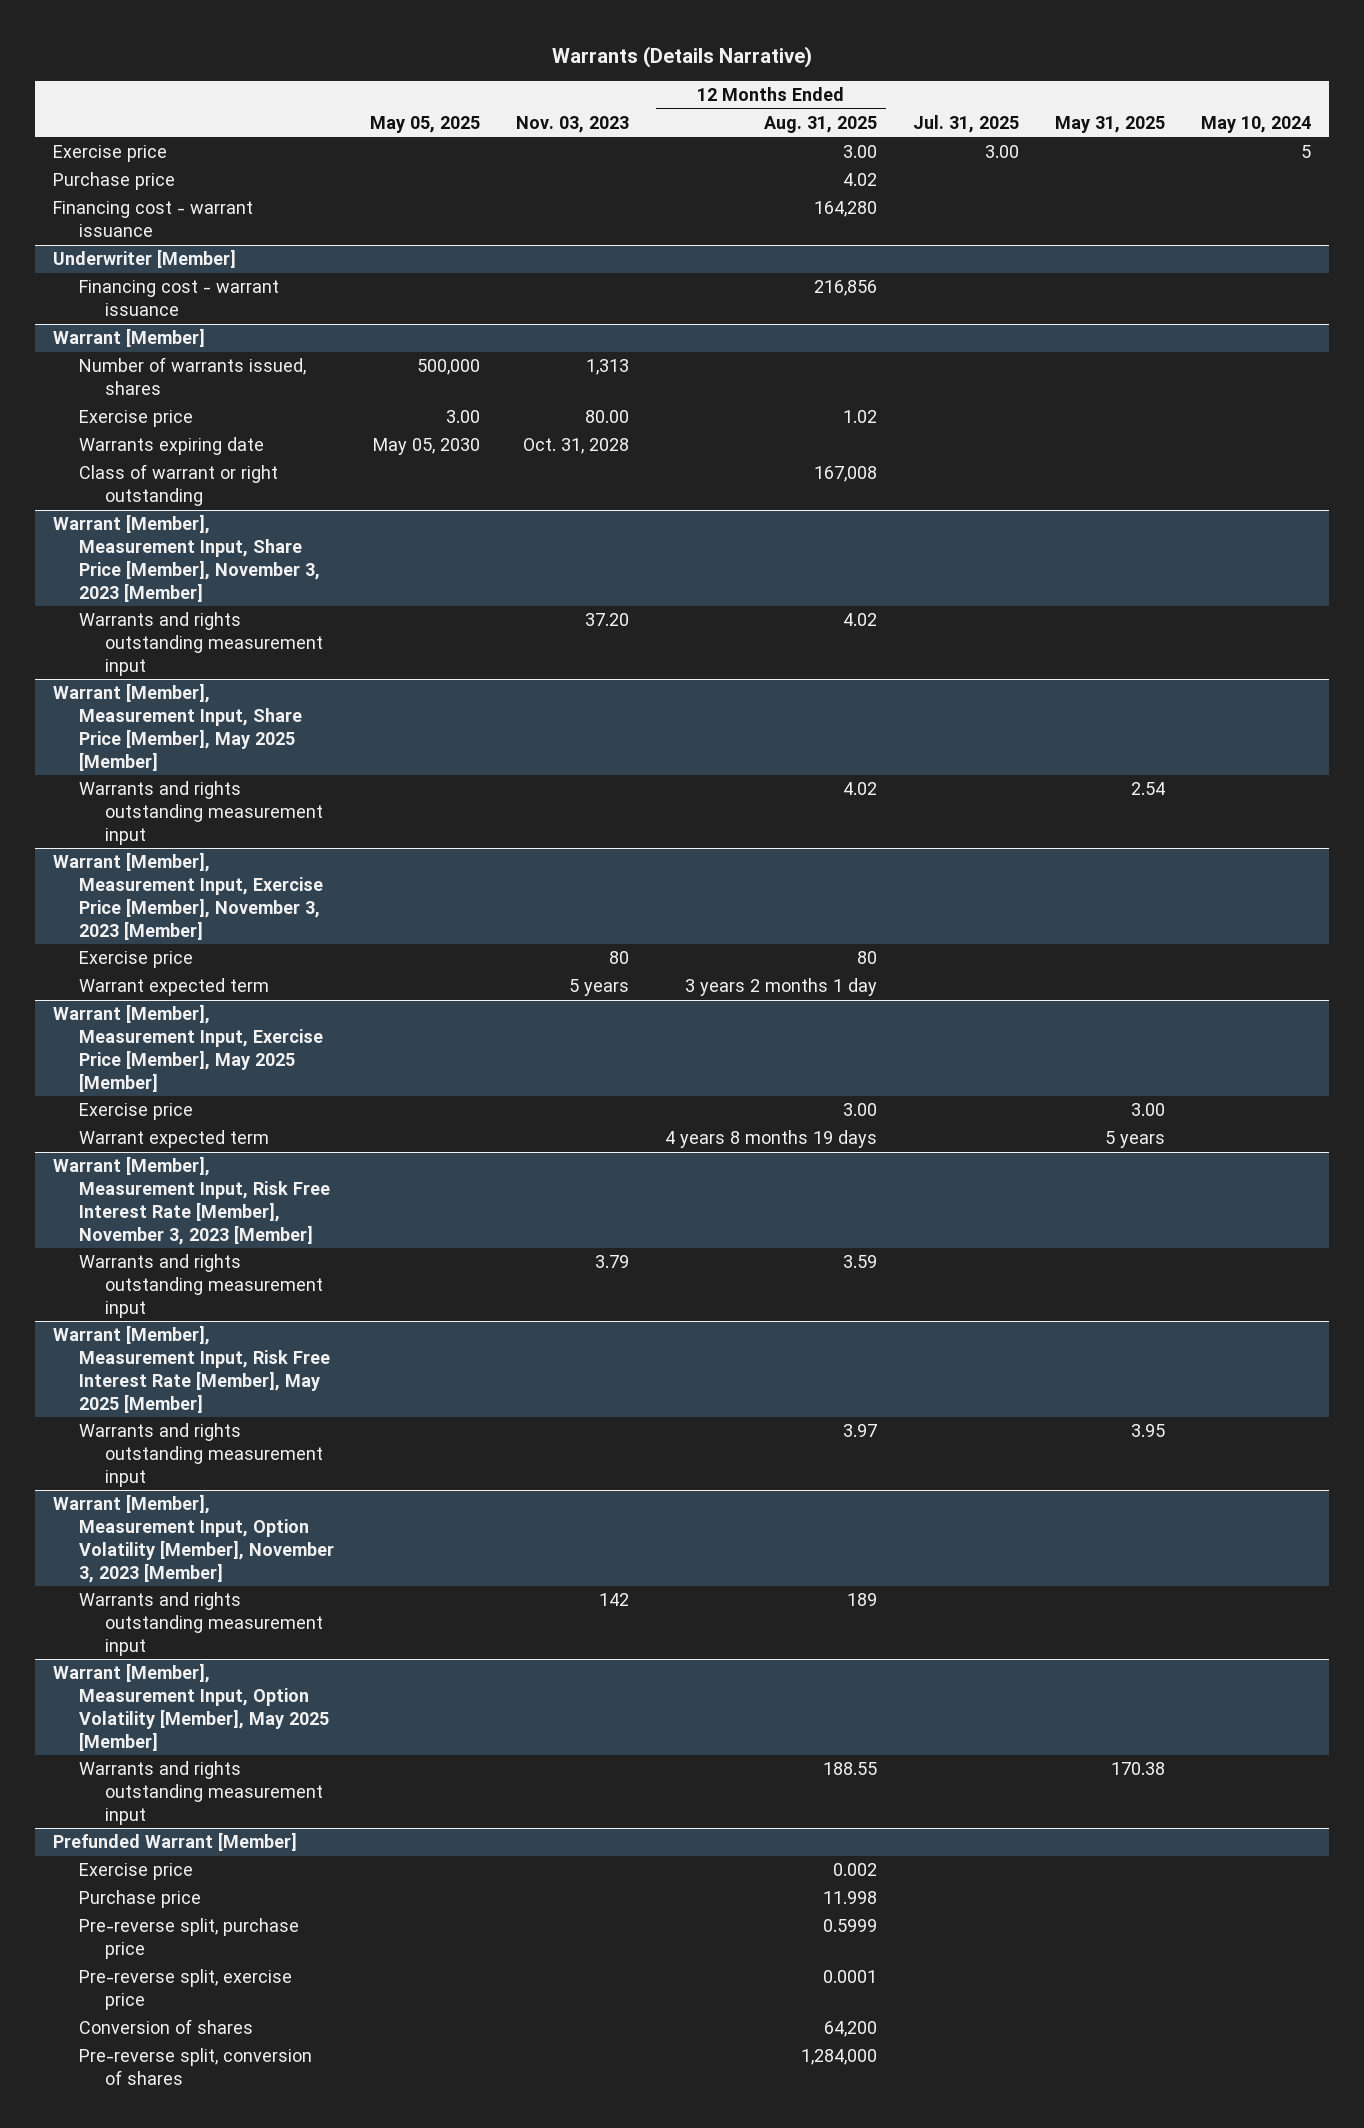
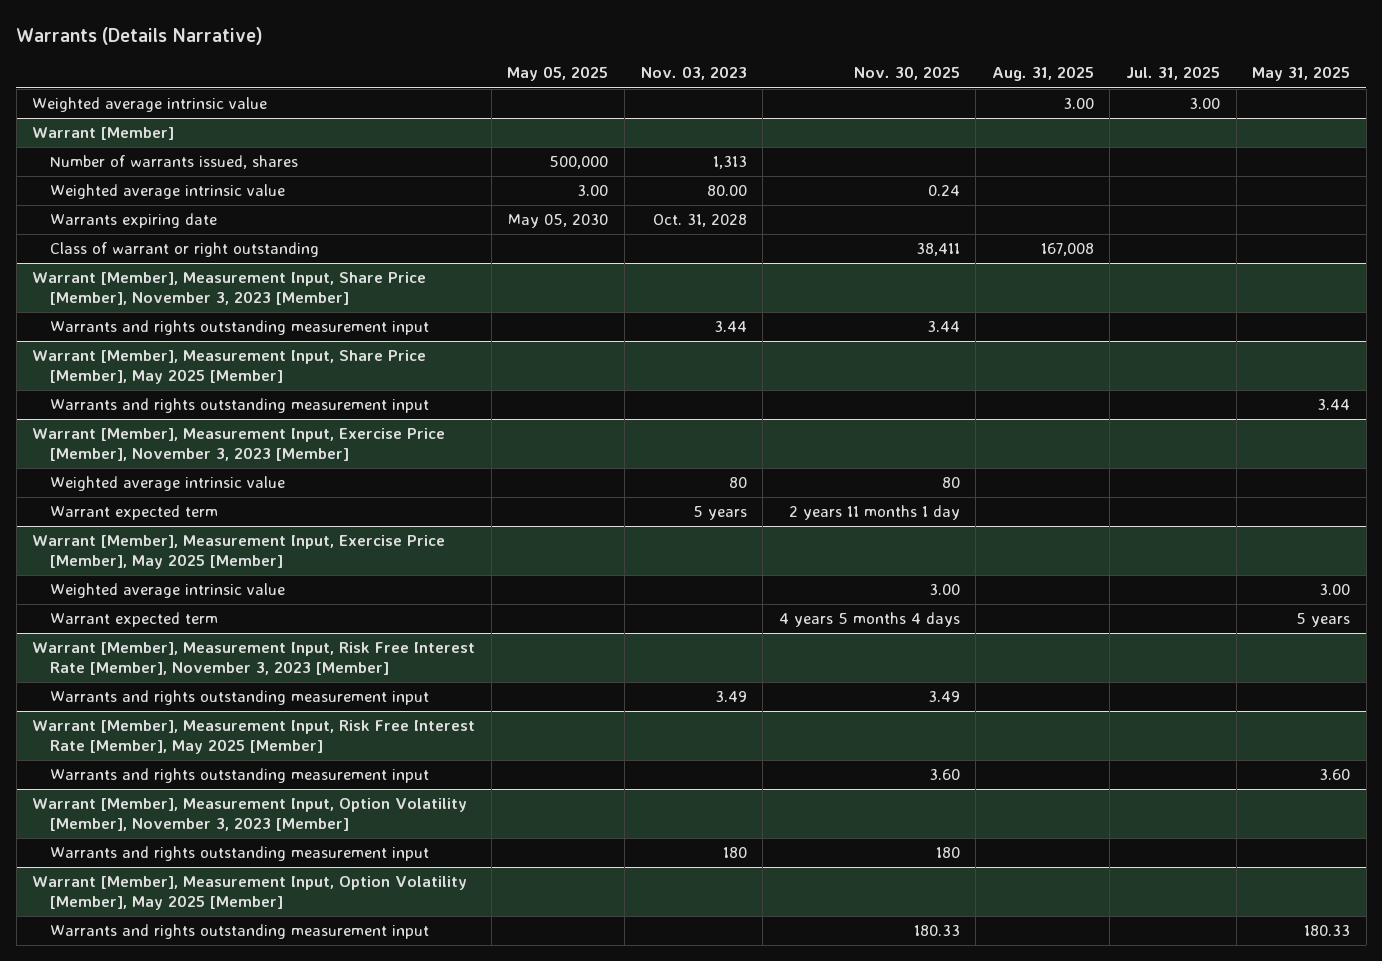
- | May 05, 2025 | Nov. 03, 2023 | 12 Months Ended Aug. 31, 2025 | Jul. 31, 2025 | May 31, 2025 | May 10, 2024
+ | May 05, 2025 | Nov. 03, 2023 | Nov. 30, 2025 | Aug. 31, 2025 | Jul. 31, 2025 | May 31, 2025
- Exercise price | | | 3.00 | 3.00 | | 5
- Purchase price | | | 4.02 | | |
- Financing cost - warrant issuance | | | 164,280 | | |
- Underwriter [Member]
- Financing cost - warrant issuance | | | 216,856 | | |
+ Weighted average intrinsic value | | | | 3.00 | 3.00 |
@ Warrant [Member]
- Exercise price | 3.00 | 80.00 | 1.02 | | |
+ Weighted average intrinsic value | 3.00 | 80.00 | 0.24 | | |
@ Warrant [Member], Measurement Input, Share Price [Member], November 3, 2023 [Member]
- Warrants and rights outstanding measurement input | | 37.20 | 4.02 | | |
+ Warrants and rights outstanding measurement input | | 3.44 | 3.44 | | |
@ Warrant [Member], Measurement Input, Share Price [Member], May 2025 [Member]
- Warrants and rights outstanding measurement input | | | 4.02 | | 2.54 |
+ Warrants and rights outstanding measurement input | | | | | | 3.44
@ Warrant [Member], Measurement Input, Exercise Price [Member], November 3, 2023 [Member]
- Exercise price | | 80 | 80 | | |
+ Weighted average intrinsic value | | 80 | 80 | | |
@ Warrant [Member], Measurement Input, Exercise Price [Member], May 2025 [Member]
- Exercise price | | | 3.00 | | 3.00 |
+ Weighted average intrinsic value | | | 3.00 | | | 3.00
@ Warrant [Member], Measurement Input, Risk Free Interest Rate [Member], November 3, 2023 [Member]
- Warrants and rights outstanding measurement input | | 3.79 | 3.59 | | |
+ Warrants and rights outstanding measurement input | | 3.49 | 3.49 | | |
@ Warrant [Member], Measurement Input, Risk Free Interest Rate [Member], May 2025 [Member]
- Warrants and rights outstanding measurement input | | | 3.97 | | 3.95 |
+ Warrants and rights outstanding measurement input | | | 3.60 | | | 3.60
@ Warrant [Member], Measurement Input, Option Volatility [Member], November 3, 2023 [Member]
- Warrants and rights outstanding measurement input | | 142 | 189 | | |
+ Warrants and rights outstanding measurement input | | 180 | 180 | | |
@ Warrant [Member], Measurement Input, Option Volatility [Member], May 2025 [Member]
- Warrants and rights outstanding measurement input | | | 188.55 | | 170.38 |
- Prefunded Warrant [Member]
- Exercise price | | | 0.002 | | |
- Purchase price | | | 11.998 | | |
- Pre-reverse split, purchase price | | | 0.5999 | | |
- Pre-reverse split, exercise price | | | 0.0001 | | |
- Conversion of shares | | | 64,200 | | |
- Pre-reverse split, conversion of shares | | | 1,284,000 | | |
@ Warrant [Member], Measurement Input, Option Volatility [Member], May 2025 [Member]
+ Warrants and rights outstanding measurement input | | | 180.33 | | | 180.33

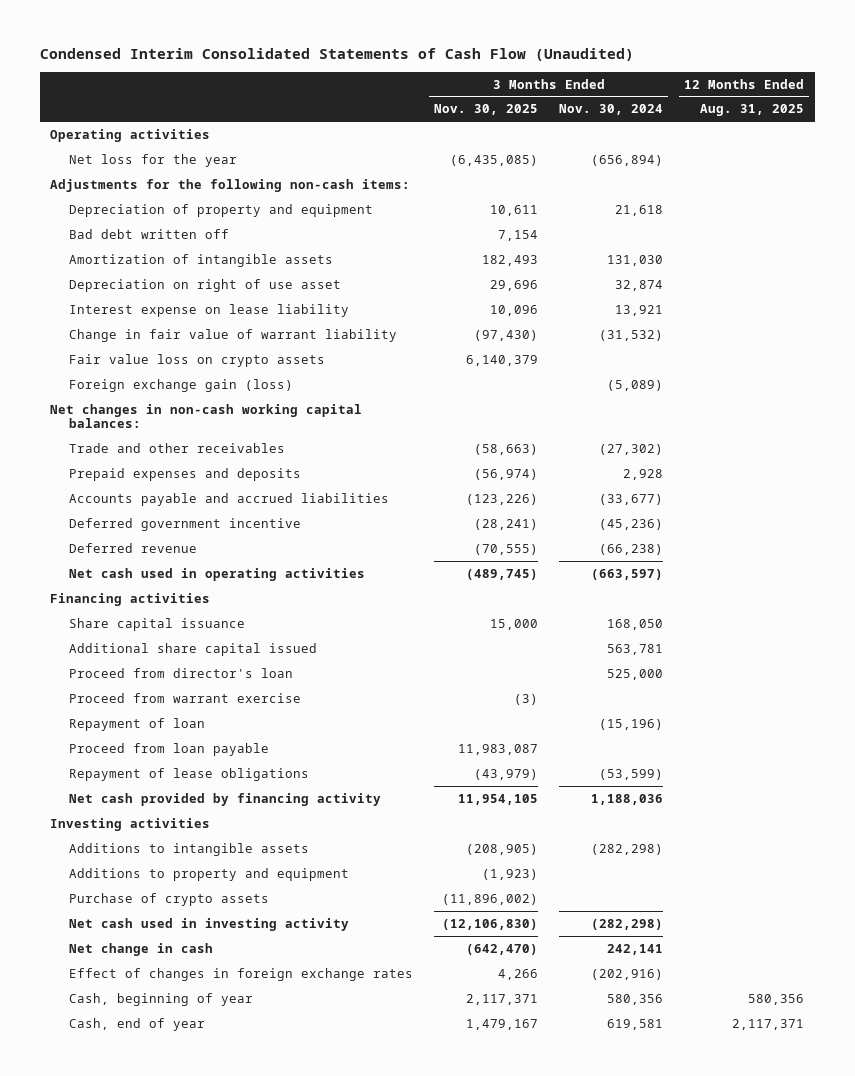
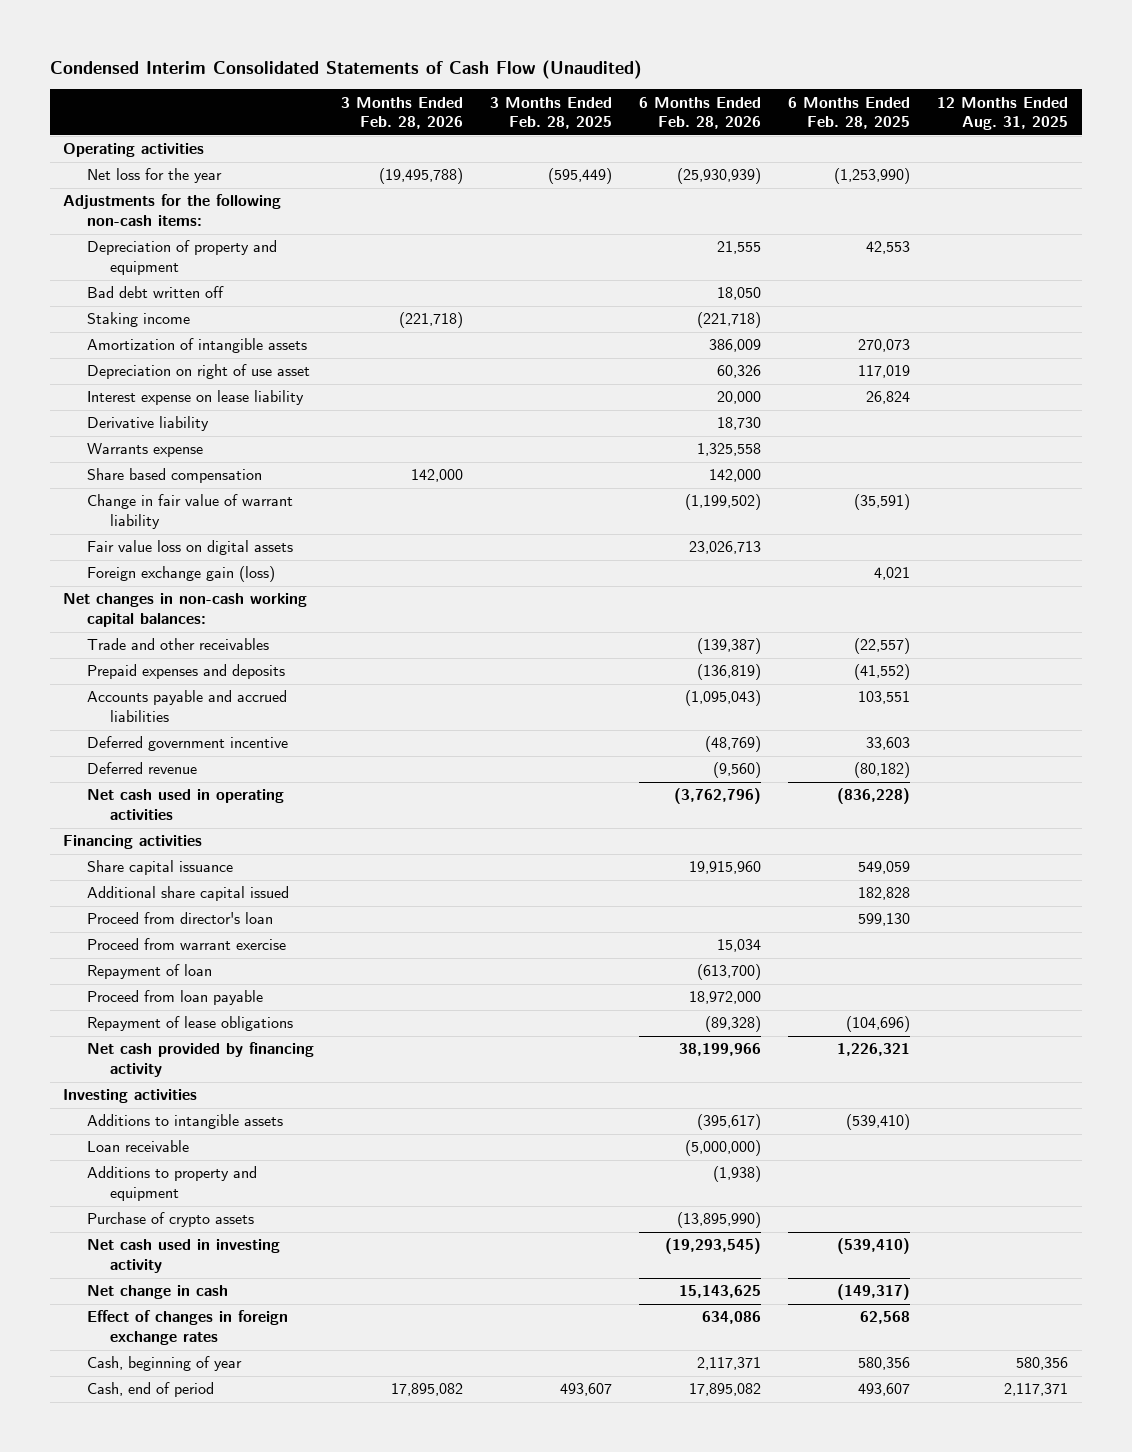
- | 3 Months Ended Nov. 30, 2025 | 3 Months Ended Nov. 30, 2024 | 12 Months Ended Aug. 31, 2025
+ | 3 Months Ended Feb. 28, 2026 | 3 Months Ended Feb. 28, 2025 | 6 Months Ended Feb. 28, 2026 | 6 Months Ended Feb. 28, 2025 | 12 Months Ended Aug. 31, 2025
+ Staking income | (221,718) | | (221,718) | |
+ Derivative liability | | | 18,730 | |
+ Warrants expense | | | 1,325,558 | |
+ Share based compensation | 142,000 | | 142,000 | |
- Fair value loss on crypto assets | 6,140,379 | |
+ Fair value loss on digital assets | | | 23,026,713 | |
+ Loan receivable | | | (5,000,000) | |
- Cash, end of year | 1,479,167 | 619,581 | 2,117,371
+ Cash, end of period | 17,895,082 | 493,607 | 17,895,082 | 493,607 | 2,117,371

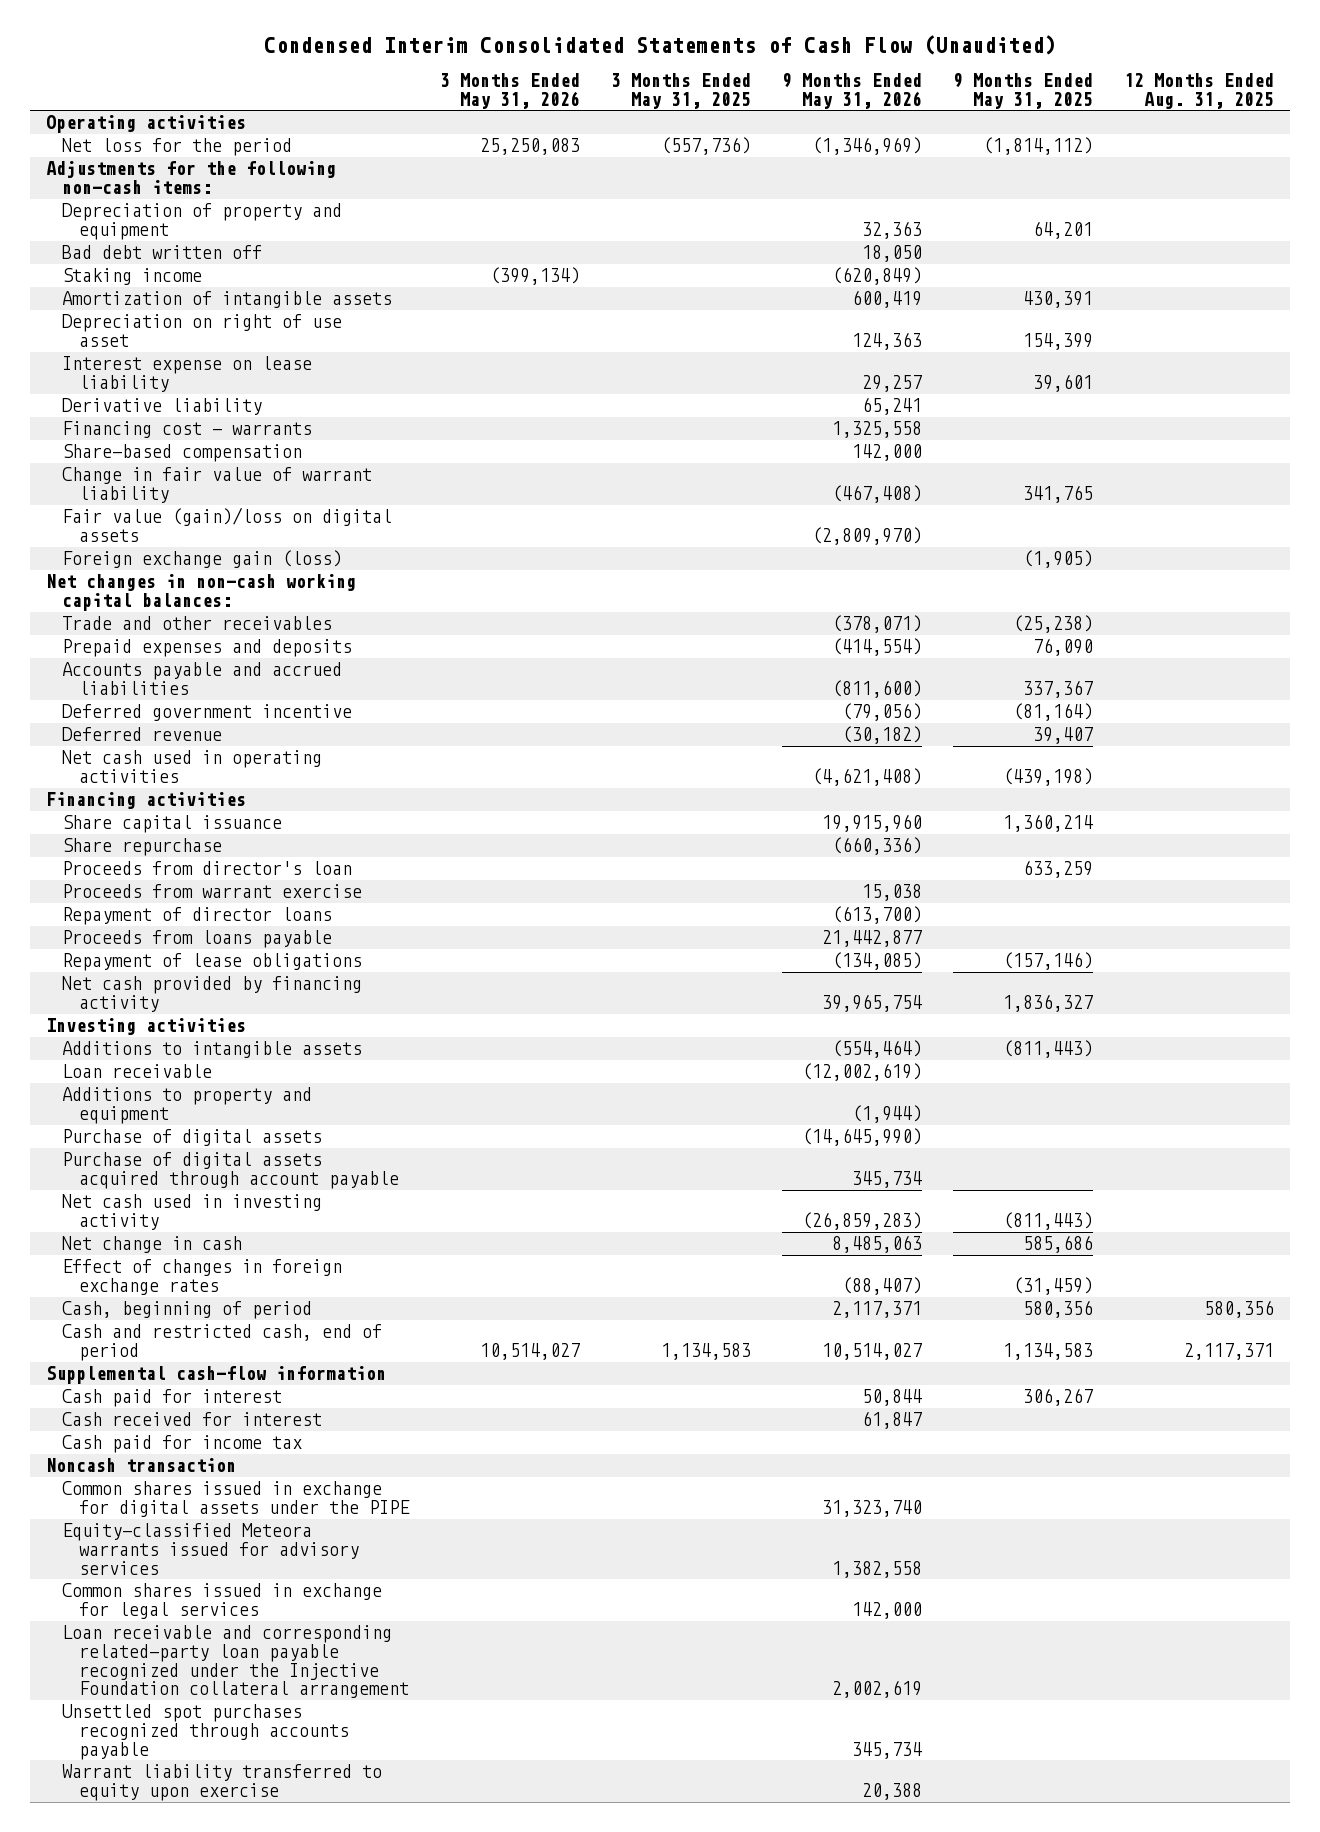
- | 3 Months Ended Feb. 28, 2026 | 3 Months Ended Feb. 28, 2025 | 6 Months Ended Feb. 28, 2026 | 6 Months Ended Feb. 28, 2025 | 12 Months Ended Aug. 31, 2025
+ | 3 Months Ended May 31, 2026 | 3 Months Ended May 31, 2025 | 9 Months Ended May 31, 2026 | 9 Months Ended May 31, 2025 | 12 Months Ended Aug. 31, 2025
- Net loss for the year | (19,495,788) | (595,449) | (25,930,939) | (1,253,990) |
+ Net loss for the period | 25,250,083 | (557,736) | (1,346,969) | (1,814,112) |
- Warrants expense | | | 1,325,558 | |
- Share based compensation | 142,000 | | 142,000 | |
+ Financing cost - warrants | | | 1,325,558 | |
+ Share-based compensation | | | 142,000 | |
- Fair value loss on digital assets | | | 23,026,713 | |
+ Fair value (gain)/loss on digital assets | | | (2,809,970) | |
- Additional share capital issued | | | | 182,828 |
- Proceed from director's loan | | | | 599,130 |
- Proceed from warrant exercise | | | 15,034 | |
- Repayment of loan | | | (613,700) | |
- Proceed from loan payable | | | 18,972,000 | |
+ Share repurchase | | | (660,336) | |
+ Proceeds from director's loan | | | | 633,259 |
+ Proceeds from warrant exercise | | | 15,038 | |
+ Repayment of director loans | | | (613,700) | |
+ Proceeds from loans payable | | | 21,442,877 | |
- Purchase of crypto assets | | | (13,895,990) | |
+ Purchase of digital assets | | | (14,645,990) | |
+ Purchase of digital assets acquired through account payable | | | 345,734 | |
- Cash, beginning of year | | | 2,117,371 | 580,356 | 580,356
- Cash, end of period | 17,895,082 | 493,607 | 17,895,082 | 493,607 | 2,117,371
+ Cash, beginning of period | | | 2,117,371 | 580,356 | 580,356
+ Cash and restricted cash, end of period | 10,514,027 | 1,134,583 | 10,514,027 | 1,134,583 | 2,117,371
+ Supplemental cash-flow information
+ Cash paid for interest | | | 50,844 | 306,267 |
+ Cash received for interest | | | 61,847 | |
+ Cash paid for income tax
+ Noncash transaction
+ Common shares issued in exchange for digital assets under the PIPE | | | 31,323,740 | |
+ Equity-classified Meteora warrants issued for advisory services | | | 1,382,558 | |
+ Common shares issued in exchange for legal services | | | 142,000 | |
+ Loan receivable and corresponding related-party loan payable recognized under the Injective Foundation collateral arrangement | | | 2,002,619 | |
+ Unsettled spot purchases recognized through accounts payable | | | 345,734 | |
+ Warrant liability transferred to equity upon exercise | | | 20,388 | |

